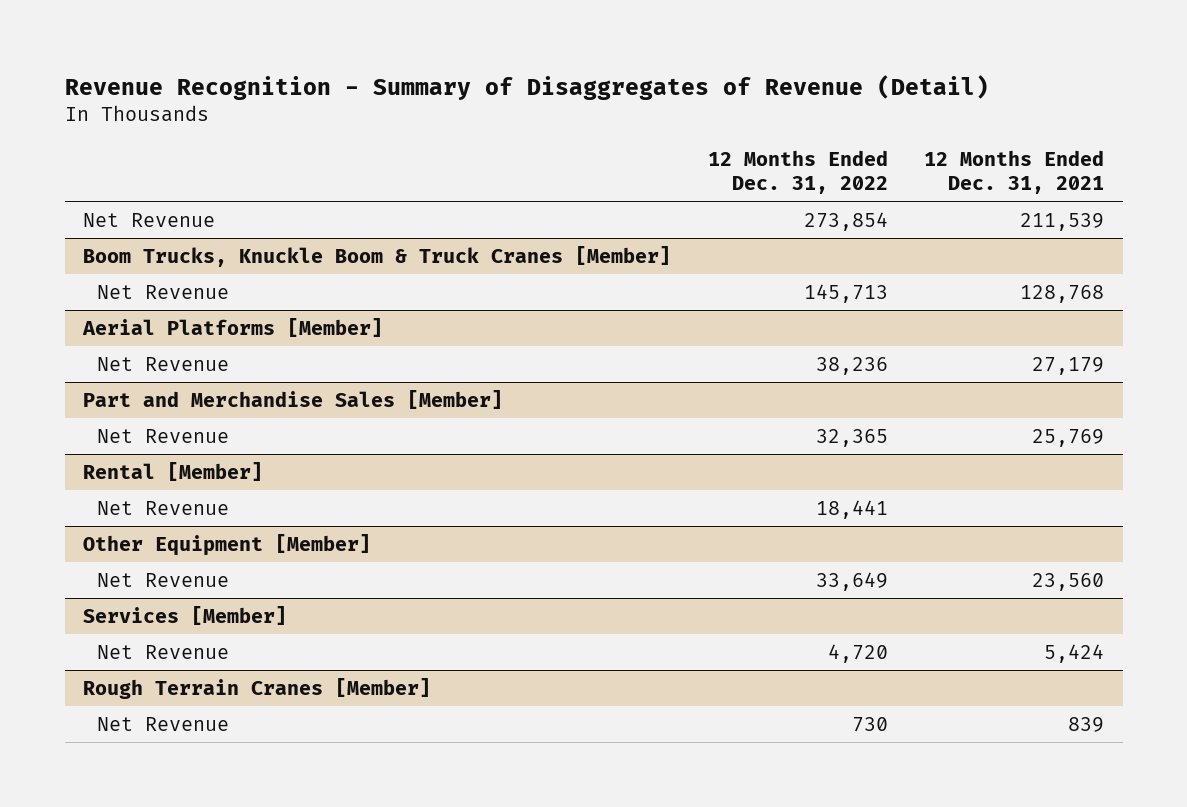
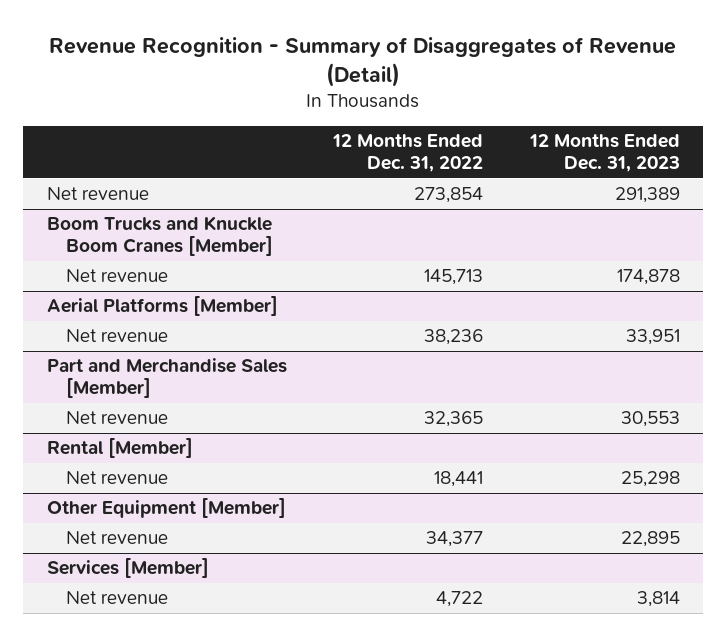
- | 12 Months Ended Dec. 31, 2022 | 12 Months Ended Dec. 31, 2021
+ | 12 Months Ended Dec. 31, 2022 | 12 Months Ended Dec. 31, 2023
- Net Revenue | 273,854 | 211,539
- Boom Trucks, Knuckle Boom & Truck Cranes [Member]
- Net Revenue | 145,713 | 128,768
+ Net revenue | 273,854 | 291,389
+ Boom Trucks and Knuckle Boom Cranes [Member]
+ Net revenue | 145,713 | 174,878
@ Aerial Platforms [Member]
- Net Revenue | 38,236 | 27,179
+ Net revenue | 38,236 | 33,951
@ Part and Merchandise Sales [Member]
- Net Revenue | 32,365 | 25,769
+ Net revenue | 32,365 | 30,553
@ Rental [Member]
- Net Revenue | 18,441 |
+ Net revenue | 18,441 | 25,298
@ Other Equipment [Member]
- Net Revenue | 33,649 | 23,560
+ Net revenue | 34,377 | 22,895
@ Services [Member]
- Net Revenue | 4,720 | 5,424
- Rough Terrain Cranes [Member]
- Net Revenue | 730 | 839
@ Services [Member]
+ Net revenue | 4,722 | 3,814

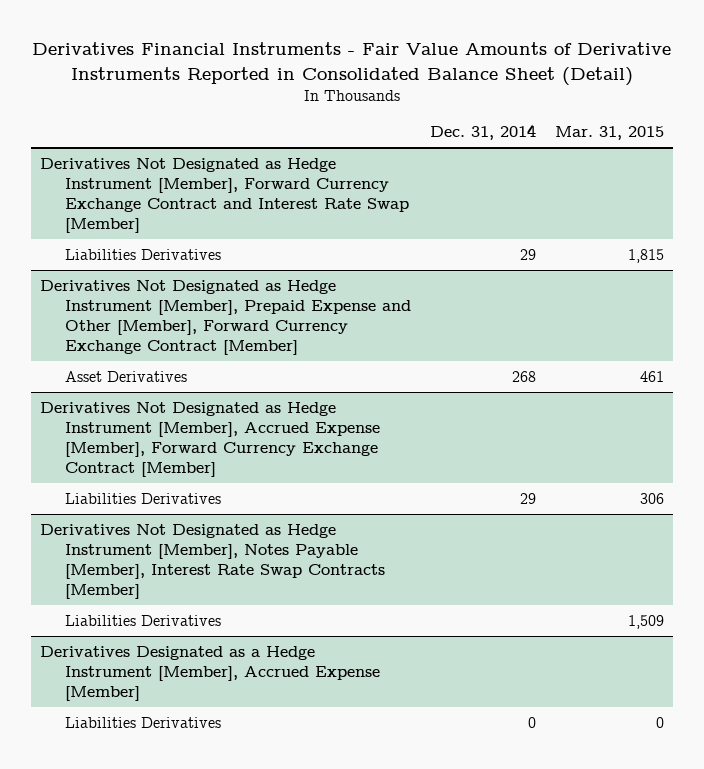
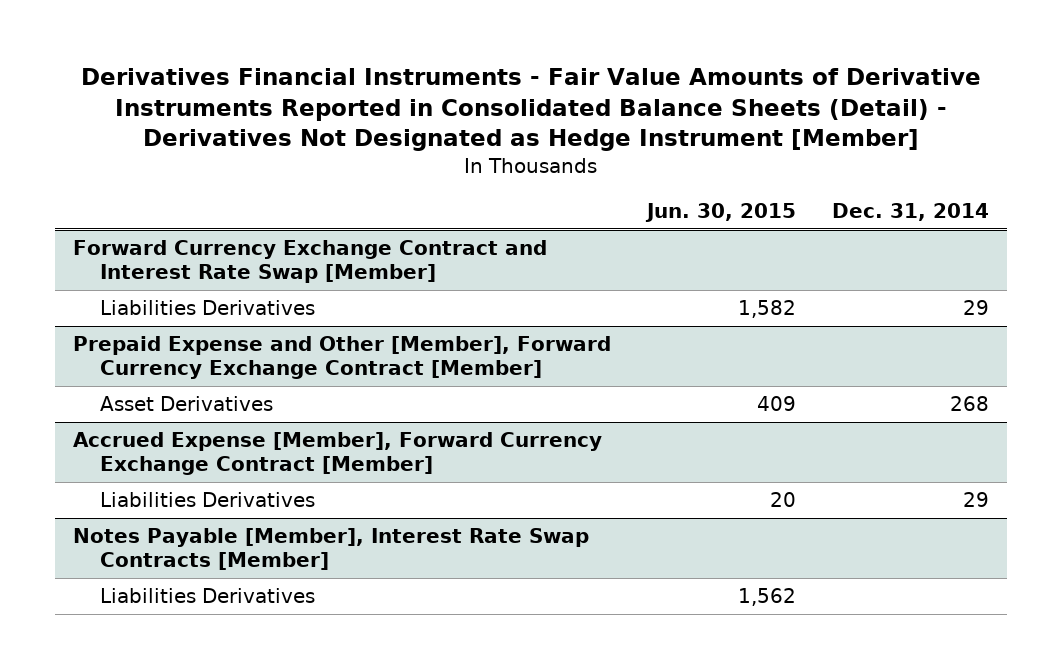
- Derivatives Financial Instruments - Fair Value Amounts of Derivative Instruments Reported in Consolidated Balance Sheet (Detail)
+ Derivatives Financial Instruments - Fair Value Amounts of Derivative Instruments Reported in Consolidated Balance Sheets (Detail) - Derivatives Not Designated as Hedge Instrument [Member]
- | Dec. 31, 2014 | Mar. 31, 2015
+ | Jun. 30, 2015 | Dec. 31, 2014
- Derivatives Not Designated as Hedge Instrument [Member], Forward Currency Exchange Contract and Interest Rate Swap [Member]
+ Forward Currency Exchange Contract and Interest Rate Swap [Member]
- Derivatives Not Designated as Hedge Instrument [Member], Prepaid Expense and Other [Member], Forward Currency Exchange Contract [Member]
+ Prepaid Expense and Other [Member], Forward Currency Exchange Contract [Member]
- Derivatives Not Designated as Hedge Instrument [Member], Accrued Expense [Member], Forward Currency Exchange Contract [Member]
+ Accrued Expense [Member], Forward Currency Exchange Contract [Member]
- Derivatives Not Designated as Hedge Instrument [Member], Notes Payable [Member], Interest Rate Swap Contracts [Member]
+ Notes Payable [Member], Interest Rate Swap Contracts [Member]
- Derivatives Designated as a Hedge Instrument [Member], Accrued Expense [Member]
- Liabilities Derivatives | 0 | 0

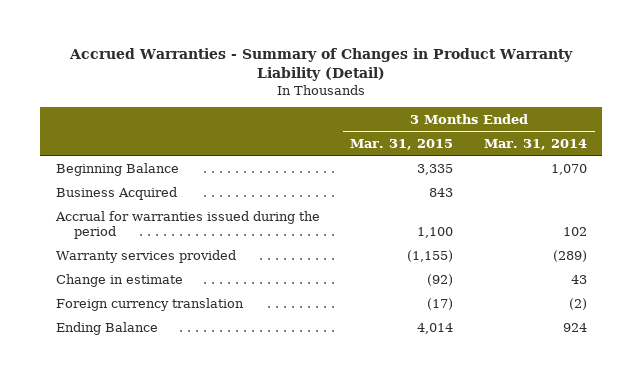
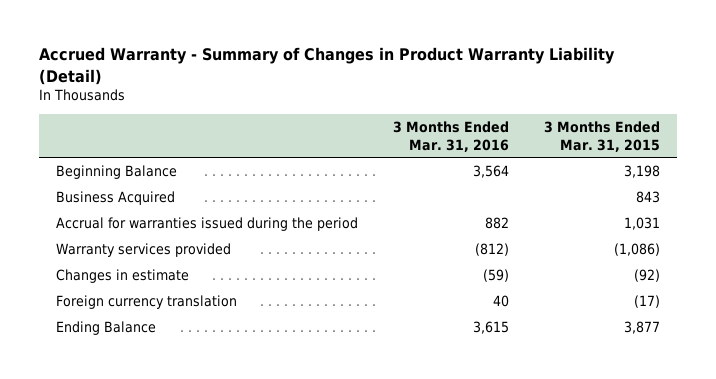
- Accrued Warranties - Summary of Changes in Product Warranty Liability (Detail)
+ Accrued Warranty - Summary of Changes in Product Warranty Liability (Detail)
- | 3 Months Ended Mar. 31, 2015 | 3 Months Ended Mar. 31, 2014
+ | 3 Months Ended Mar. 31, 2016 | 3 Months Ended Mar. 31, 2015
- Beginning Balance | 3,335 | 1,070
+ Beginning Balance | 3,564 | 3,198
- Accrual for warranties issued during the period | 1,100 | 102
- Warranty services provided | (1,155) | (289)
- Change in estimate | (92) | 43
+ Accrual for warranties issued during the period | 882 | 1,031
+ Warranty services provided | (812) | (1,086)
+ Changes in estimate | (59) | (92)
- Ending Balance | 4,014 | 924
+ Ending Balance | 3,615 | 3,877

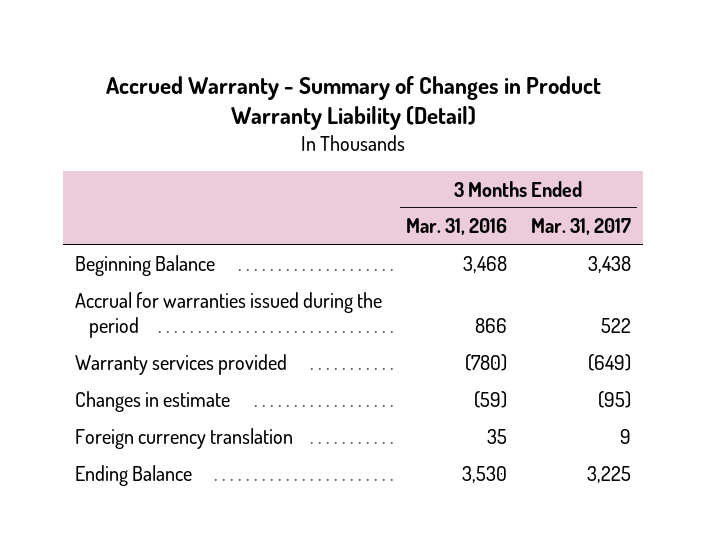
- | 3 Months Ended Mar. 31, 2016 | 3 Months Ended Mar. 31, 2015
+ | 3 Months Ended Mar. 31, 2016 | 3 Months Ended Mar. 31, 2017
- Beginning Balance | 3,564 | 3,198
- Business Acquired | | 843
- Accrual for warranties issued during the period | 882 | 1,031
- Warranty services provided | (812) | (1,086)
+ Beginning Balance | 3,468 | 3,438
+ Accrual for warranties issued during the period | 866 | 522
+ Warranty services provided | (780) | (649)
- Foreign currency translation | 40 | (17)
- Ending Balance | 3,615 | 3,877
+ Foreign currency translation | 35 | 9
+ Ending Balance | 3,530 | 3,225

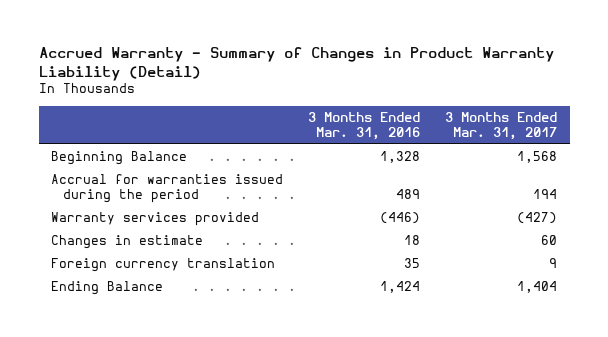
- Beginning Balance | 3,468 | 3,438
- Accrual for warranties issued during the period | 866 | 522
- Warranty services provided | (780) | (649)
- Changes in estimate | (59) | (95)
+ Beginning Balance | 1,328 | 1,568
+ Accrual for warranties issued during the period | 489 | 194
+ Warranty services provided | (446) | (427)
+ Changes in estimate | 18 | 60
- Ending Balance | 3,530 | 3,225
+ Ending Balance | 1,424 | 1,404

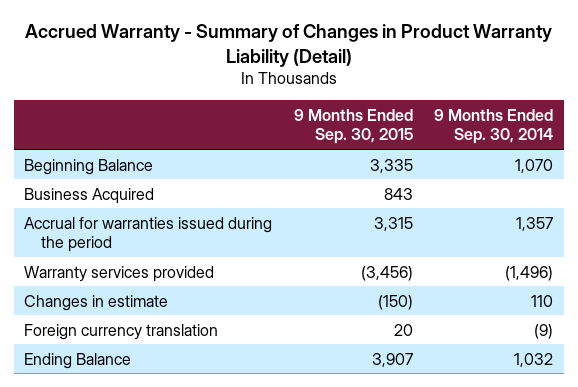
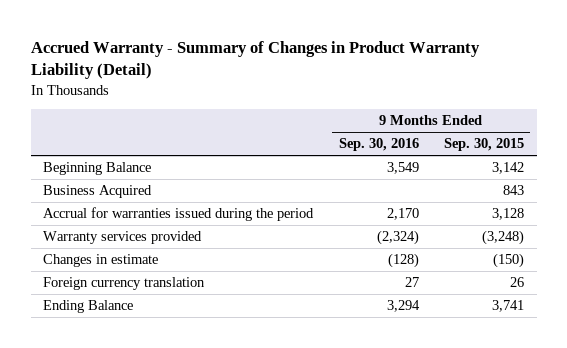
- | 9 Months Ended Sep. 30, 2015 | 9 Months Ended Sep. 30, 2014
+ | 9 Months Ended Sep. 30, 2016 | 9 Months Ended Sep. 30, 2015
- Beginning Balance | 3,335 | 1,070
+ Beginning Balance | 3,549 | 3,142
- Accrual for warranties issued during the period | 3,315 | 1,357
- Warranty services provided | (3,456) | (1,496)
+ Accrual for warranties issued during the period | 2,170 | 3,128
+ Warranty services provided | (2,324) | (3,248)
- Foreign currency translation | 20 | (9)
- Ending Balance | 3,907 | 1,032
+ Foreign currency translation | 27 | 26
+ Ending Balance | 3,294 | 3,741

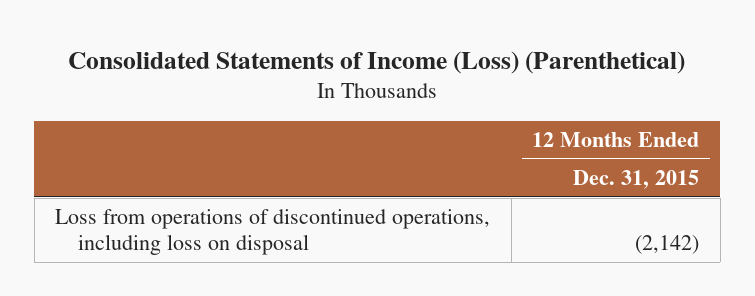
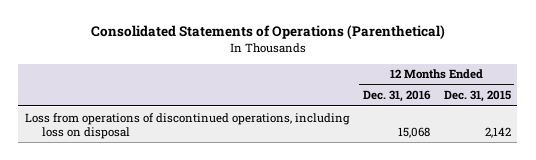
- Consolidated Statements of Income (Loss) (Parenthetical)
+ Consolidated Statements of Operations (Parenthetical)
- | 12 Months Ended Dec. 31, 2015
+ | 12 Months Ended Dec. 31, 2016 | 12 Months Ended Dec. 31, 2015
- Loss from operations of discontinued operations, including loss on disposal | (2,142)
+ Loss from operations of discontinued operations, including loss on disposal | 15,068 | 2,142

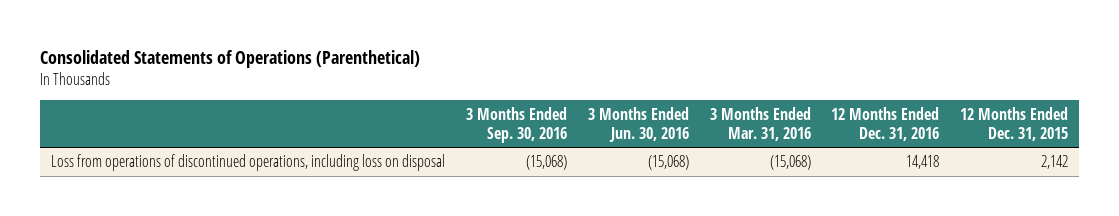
- | 12 Months Ended Dec. 31, 2016 | 12 Months Ended Dec. 31, 2015
+ | 3 Months Ended Sep. 30, 2016 | 3 Months Ended Jun. 30, 2016 | 3 Months Ended Mar. 31, 2016 | 12 Months Ended Dec. 31, 2016 | 12 Months Ended Dec. 31, 2015
- Loss from operations of discontinued operations, including loss on disposal | 15,068 | 2,142
+ Loss from operations of discontinued operations, including loss on disposal | (15,068) | (15,068) | (15,068) | 14,418 | 2,142

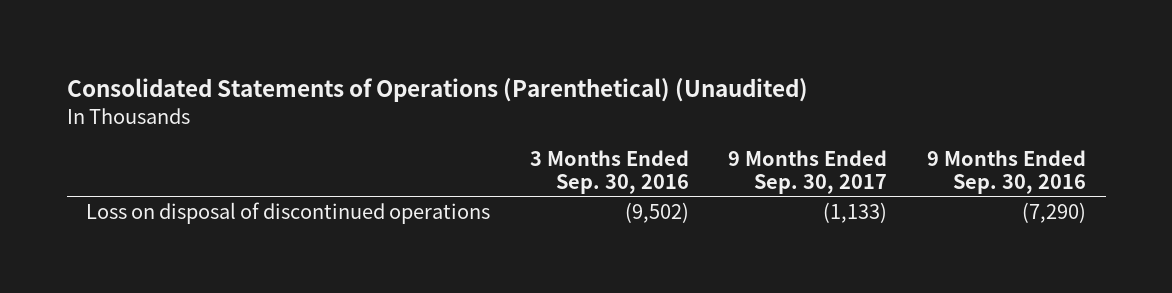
- Consolidated Statements of Operations (Parenthetical)
+ Consolidated Statements of Operations (Parenthetical) (Unaudited)
- | 3 Months Ended Sep. 30, 2016 | 3 Months Ended Jun. 30, 2016 | 3 Months Ended Mar. 31, 2016 | 12 Months Ended Dec. 31, 2016 | 12 Months Ended Dec. 31, 2015
+ | 3 Months Ended Sep. 30, 2016 | 9 Months Ended Sep. 30, 2017 | 9 Months Ended Sep. 30, 2016
- Loss from operations of discontinued operations, including loss on disposal | (15,068) | (15,068) | (15,068) | 14,418 | 2,142
+ Loss on disposal of discontinued operations | (9,502) | (1,133) | (7,290)

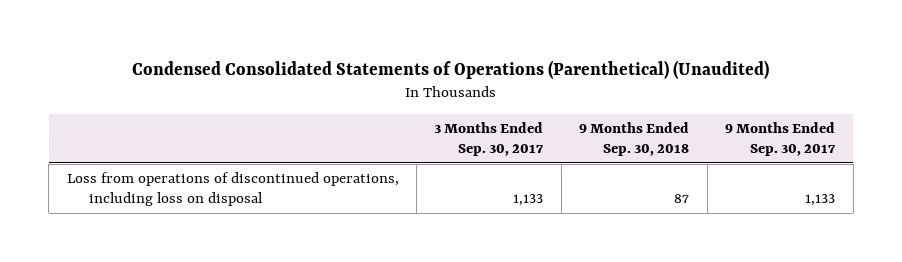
- Consolidated Statements of Operations (Parenthetical) (Unaudited)
+ Condensed Consolidated Statements of Operations (Parenthetical) (Unaudited)
- | 3 Months Ended Sep. 30, 2016 | 9 Months Ended Sep. 30, 2017 | 9 Months Ended Sep. 30, 2016
+ | 3 Months Ended Sep. 30, 2017 | 9 Months Ended Sep. 30, 2018 | 9 Months Ended Sep. 30, 2017
- Loss on disposal of discontinued operations | (9,502) | (1,133) | (7,290)
+ Loss from operations of discontinued operations, including loss on disposal | 1,133 | 87 | 1,133

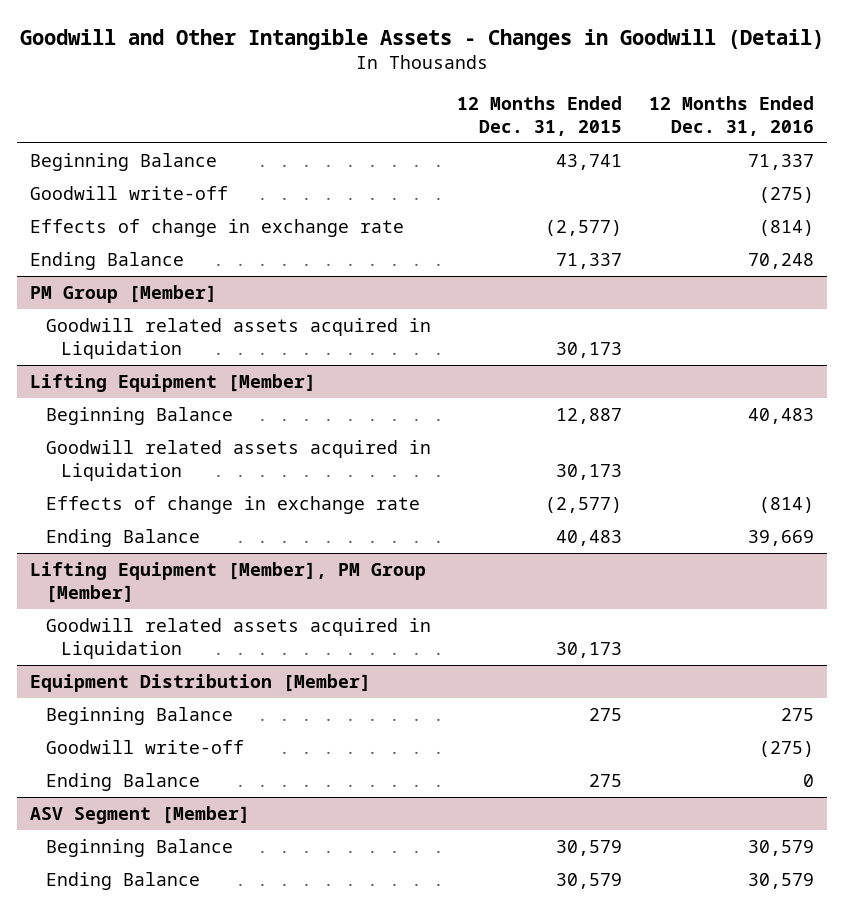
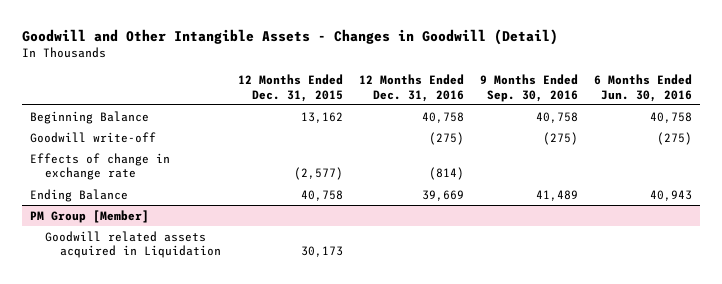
- | 12 Months Ended Dec. 31, 2015 | 12 Months Ended Dec. 31, 2016
+ | 12 Months Ended Dec. 31, 2015 | 12 Months Ended Dec. 31, 2016 | 9 Months Ended Sep. 30, 2016 | 6 Months Ended Jun. 30, 2016
- Beginning Balance | 43,741 | 71,337
+ Beginning Balance | 13,162 | 40,758 | 40,758 | 40,758
- Ending Balance | 71,337 | 70,248
+ Ending Balance | 40,758 | 39,669 | 41,489 | 40,943
- Lifting Equipment [Member]
- Beginning Balance | 12,887 | 40,483
- Goodwill related assets acquired in Liquidation | 30,173 |
- Effects of change in exchange rate | (2,577) | (814)
- Ending Balance | 40,483 | 39,669
- Lifting Equipment [Member], PM Group [Member]
- Goodwill related assets acquired in Liquidation | 30,173 |
- Equipment Distribution [Member]
- Beginning Balance | 275 | 275
- Goodwill write-off | | (275)
- Ending Balance | 275 | 0
- ASV Segment [Member]
- Beginning Balance | 30,579 | 30,579
- Ending Balance | 30,579 | 30,579

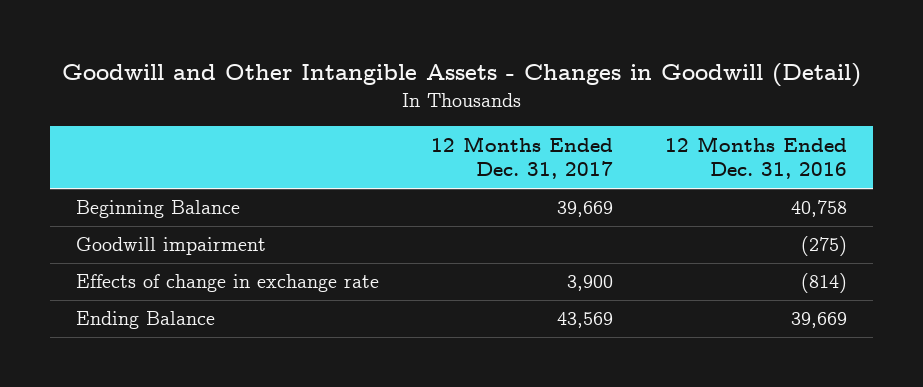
- | 12 Months Ended Dec. 31, 2015 | 12 Months Ended Dec. 31, 2016 | 9 Months Ended Sep. 30, 2016 | 6 Months Ended Jun. 30, 2016
+ | 12 Months Ended Dec. 31, 2017 | 12 Months Ended Dec. 31, 2016
- Goodwill write-off | | (275) | (275) | (275)
+ Goodwill impairment | | (275)
- PM Group [Member]
- Goodwill related assets acquired in Liquidation | 30,173 | | |

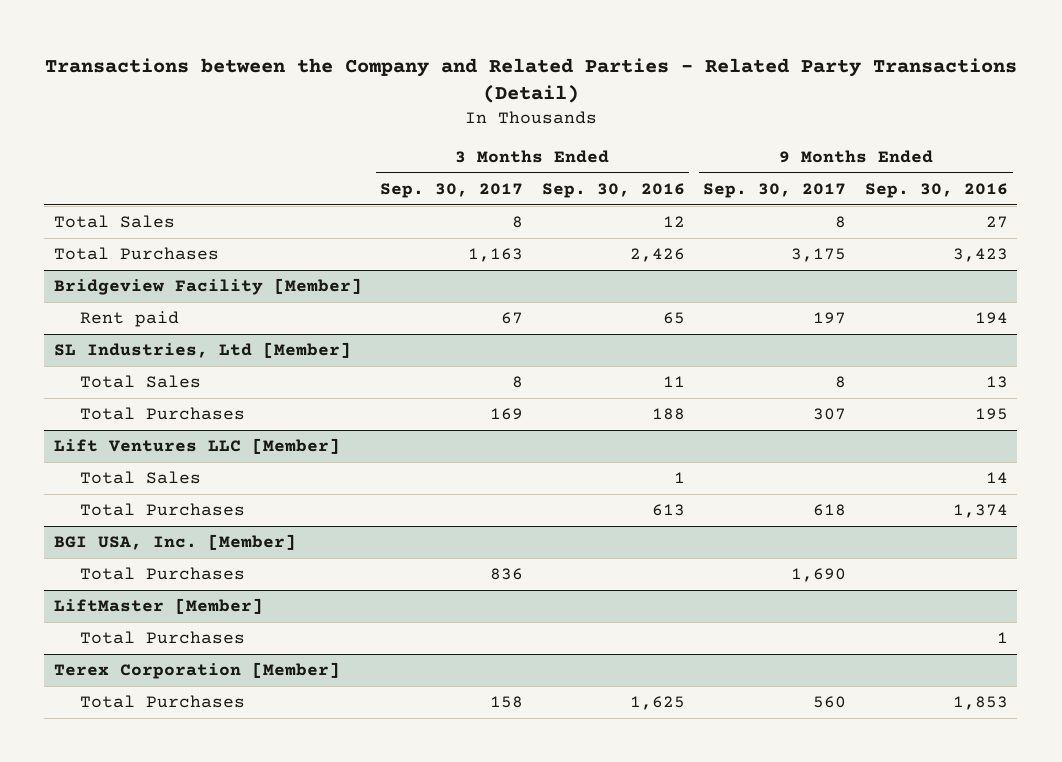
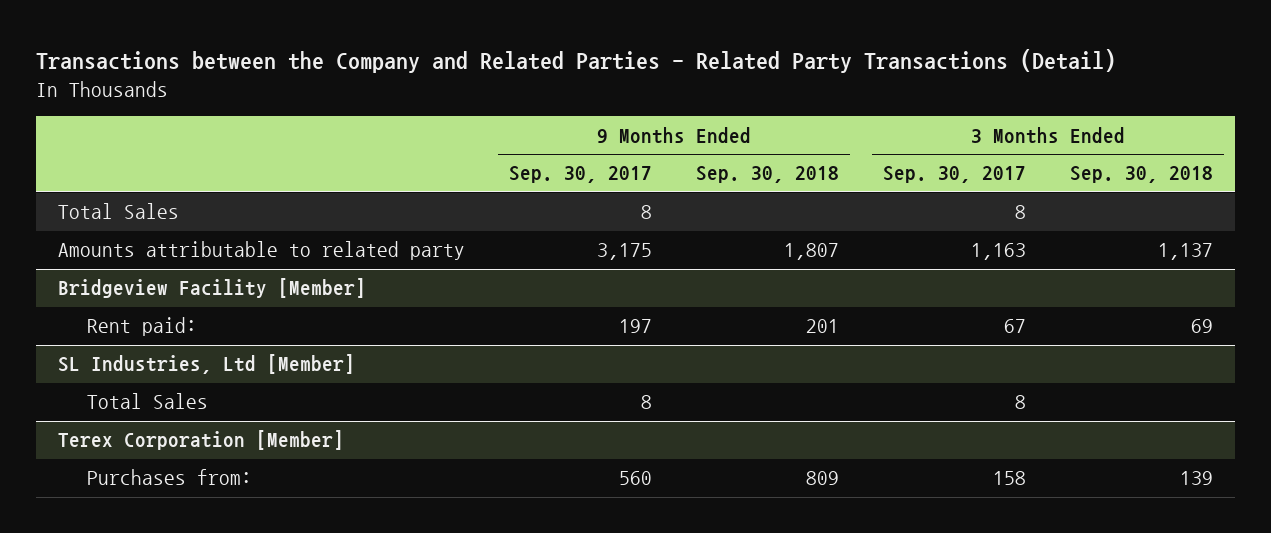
- | 3 Months Ended Sep. 30, 2017 | 3 Months Ended Sep. 30, 2016 | 9 Months Ended Sep. 30, 2017 | 9 Months Ended Sep. 30, 2016
+ | 9 Months Ended Sep. 30, 2017 | 9 Months Ended Sep. 30, 2018 | 3 Months Ended Sep. 30, 2017 | 3 Months Ended Sep. 30, 2018
- Total Purchases | 1,163 | 2,426 | 3,175 | 3,423
+ Amounts attributable to related party | 3,175 | 1,807 | 1,163 | 1,137
@ Bridgeview Facility [Member]
- Rent paid | 67 | 65 | 197 | 194
+ Rent paid: | 197 | 201 | 67 | 69
@ SL Industries, Ltd [Member]
- Total Purchases | 169 | 188 | 307 | 195
- Lift Ventures LLC [Member]
- Total Sales | | 1 | | 14
- Total Purchases | | 613 | 618 | 1,374
- BGI USA, Inc. [Member]
- Total Purchases | 836 | | 1,690 |
- LiftMaster [Member]
- Total Purchases | | | | 1
@ Terex Corporation [Member]
- Total Purchases | 158 | 1,625 | 560 | 1,853
+ Purchases from: | 560 | 809 | 158 | 139

